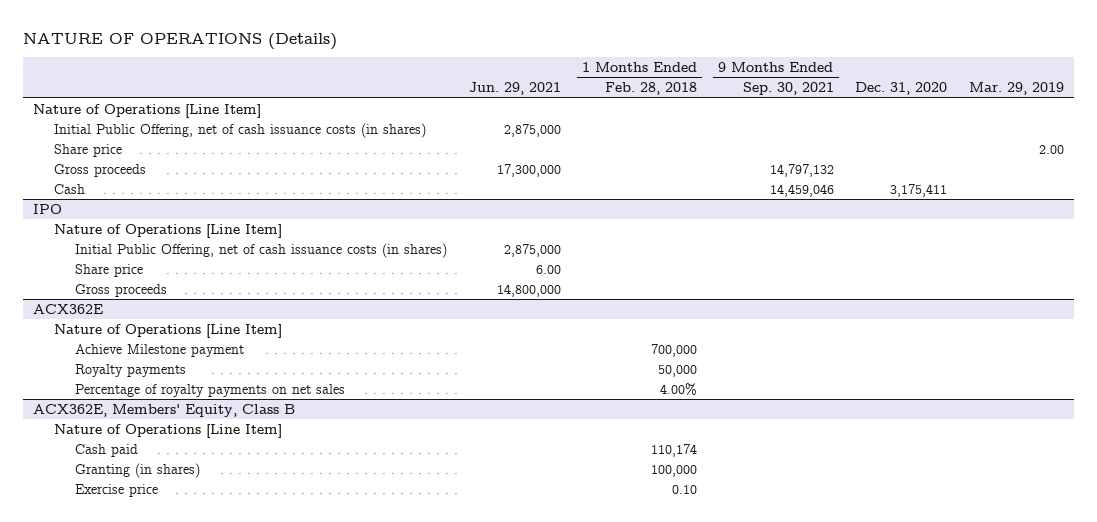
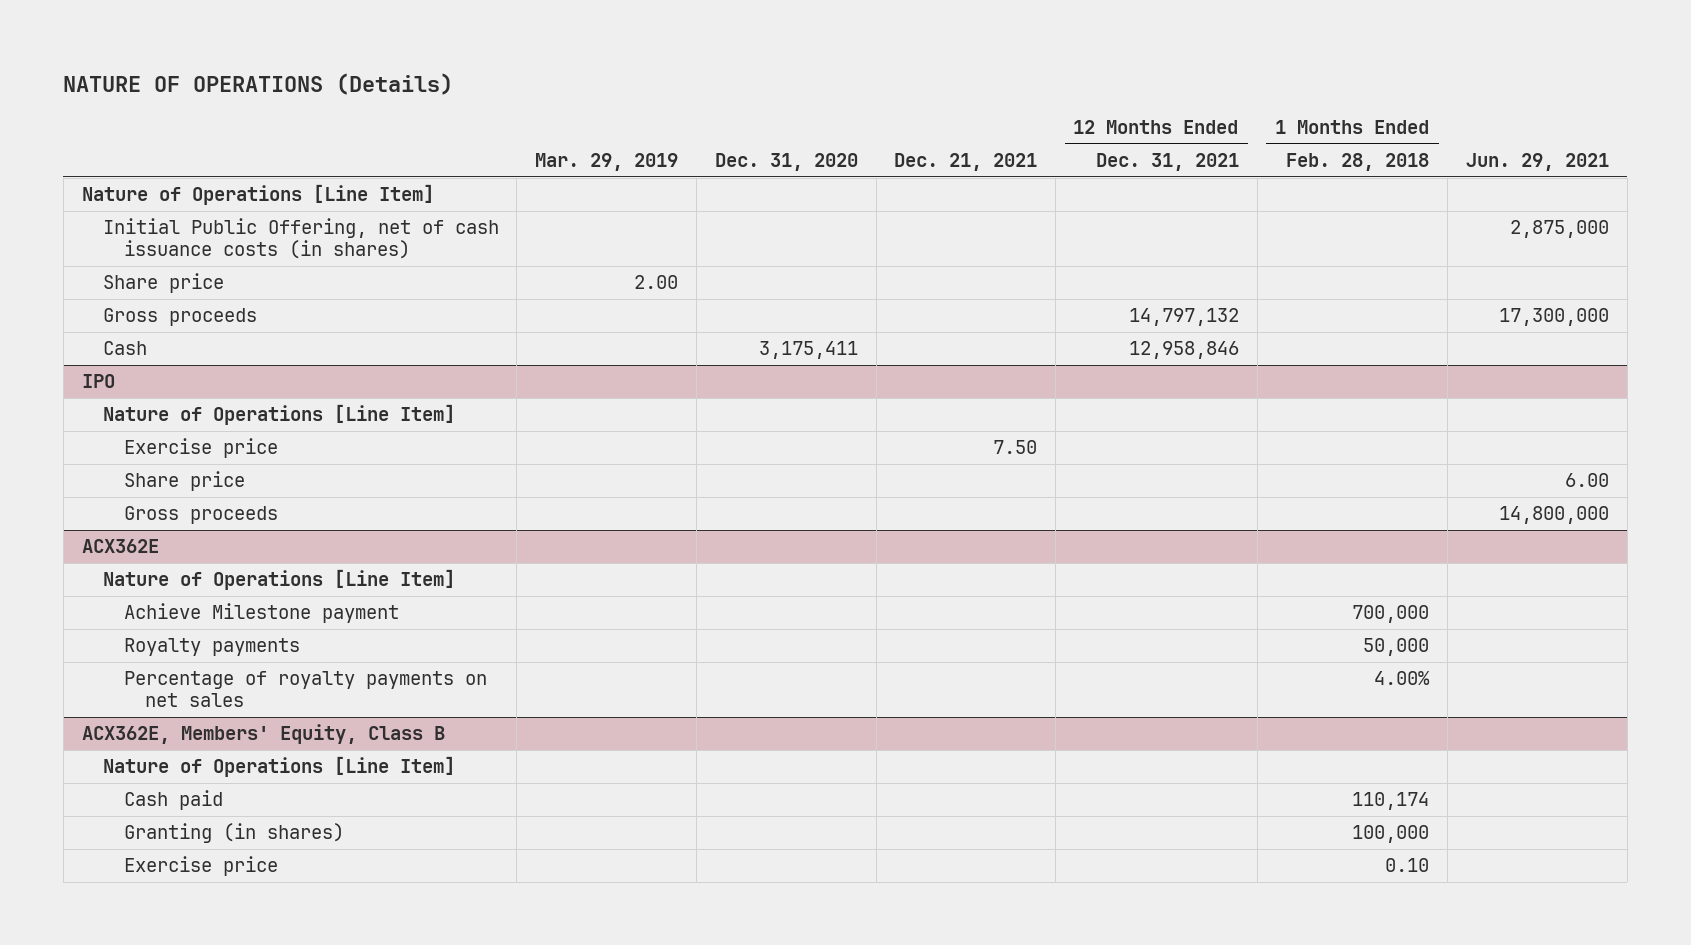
- | Jun. 29, 2021 | 1 Months Ended Feb. 28, 2018 | 9 Months Ended Sep. 30, 2021 | Dec. 31, 2020 | Mar. 29, 2019
+ | Mar. 29, 2019 | Dec. 31, 2020 | Dec. 21, 2021 | 12 Months Ended Dec. 31, 2021 | 1 Months Ended Feb. 28, 2018 | Jun. 29, 2021
@ IPO
- Initial Public Offering, net of cash issuance costs (in shares) | 2,875,000 | | | |
+ Exercise price | | | 7.50 | | |

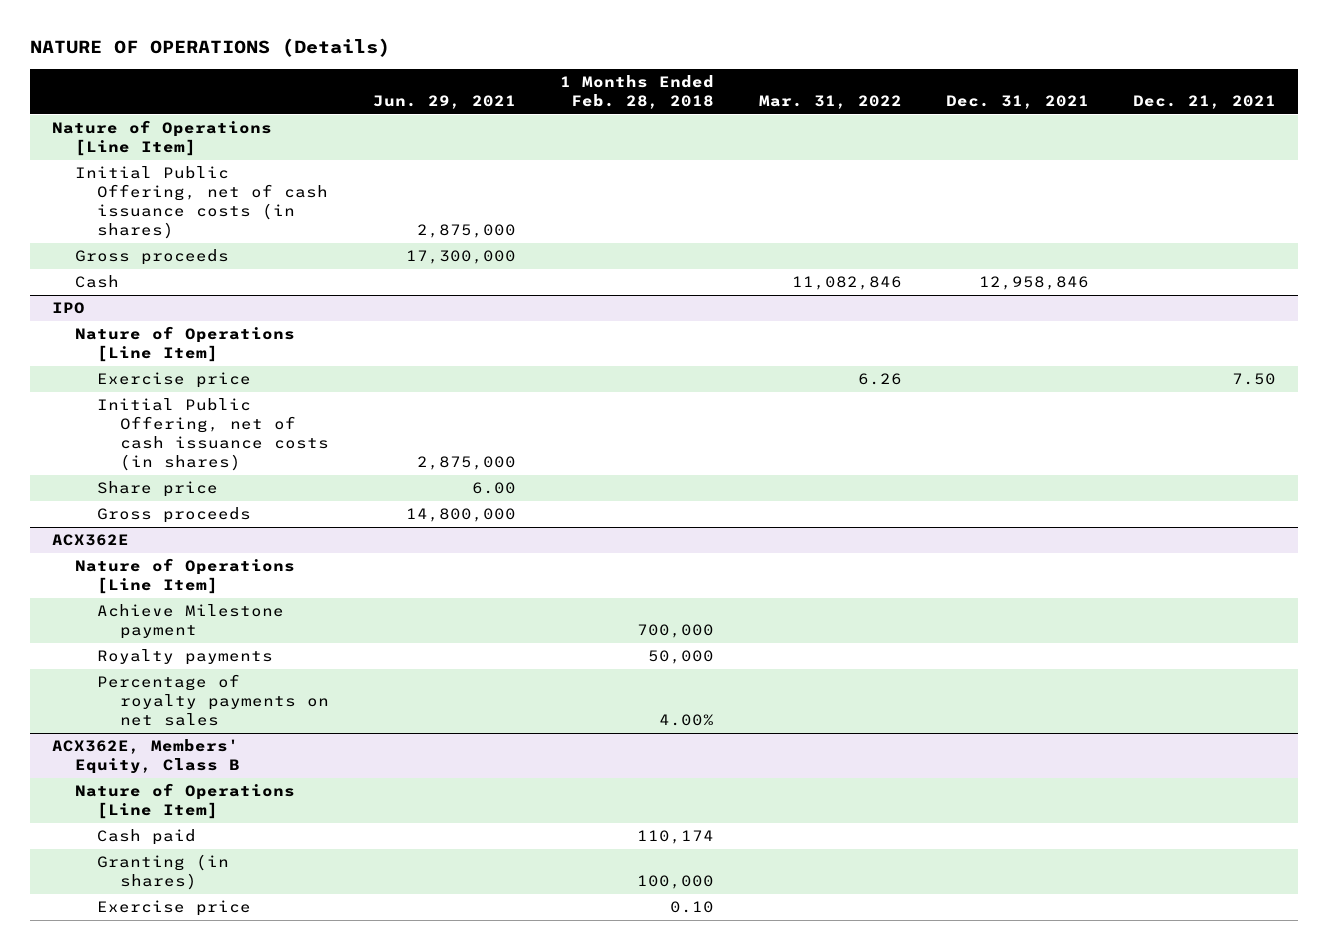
- | Mar. 29, 2019 | Dec. 31, 2020 | Dec. 21, 2021 | 12 Months Ended Dec. 31, 2021 | 1 Months Ended Feb. 28, 2018 | Jun. 29, 2021
+ | Jun. 29, 2021 | 1 Months Ended Feb. 28, 2018 | Mar. 31, 2022 | Dec. 31, 2021 | Dec. 21, 2021
- Share price | 2.00 | | | | |
@ IPO
+ Initial Public Offering, net of cash issuance costs (in shares) | 2,875,000 | | | |

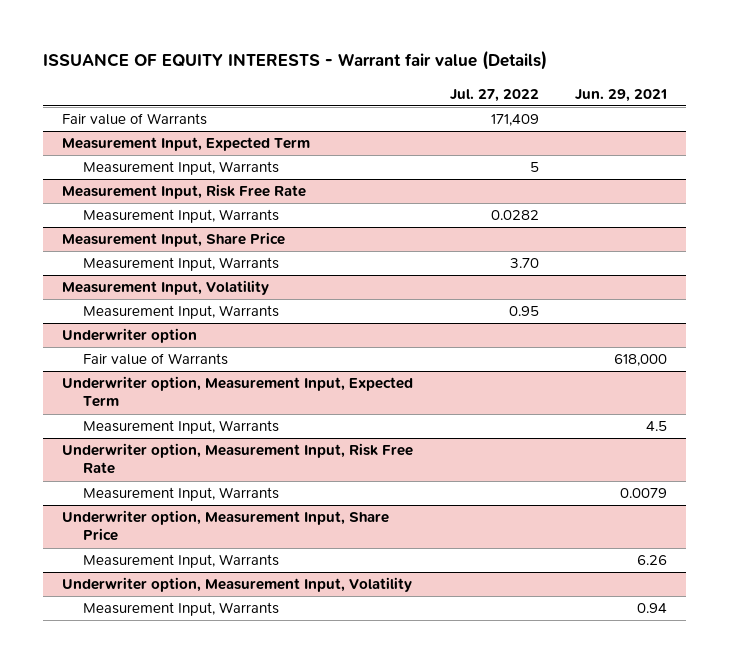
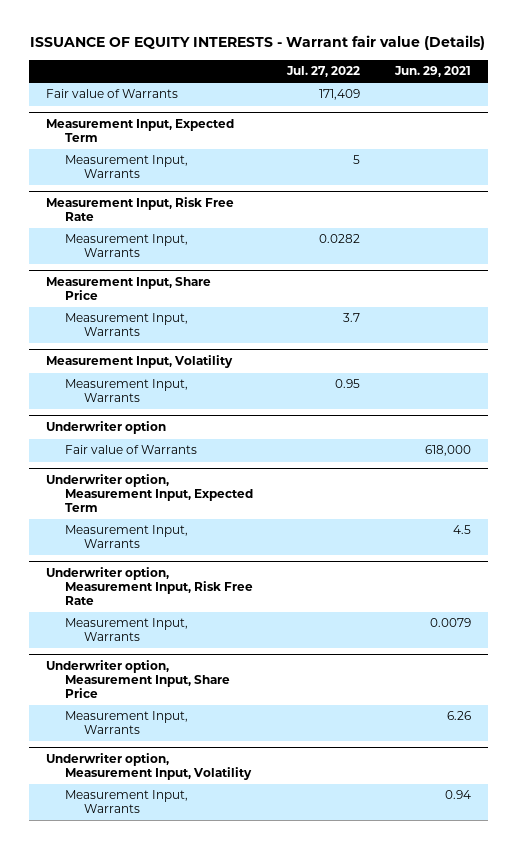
@ Measurement Input, Share Price
- Measurement Input, Warrants | 3.70 |
+ Measurement Input, Warrants | 3.7 |

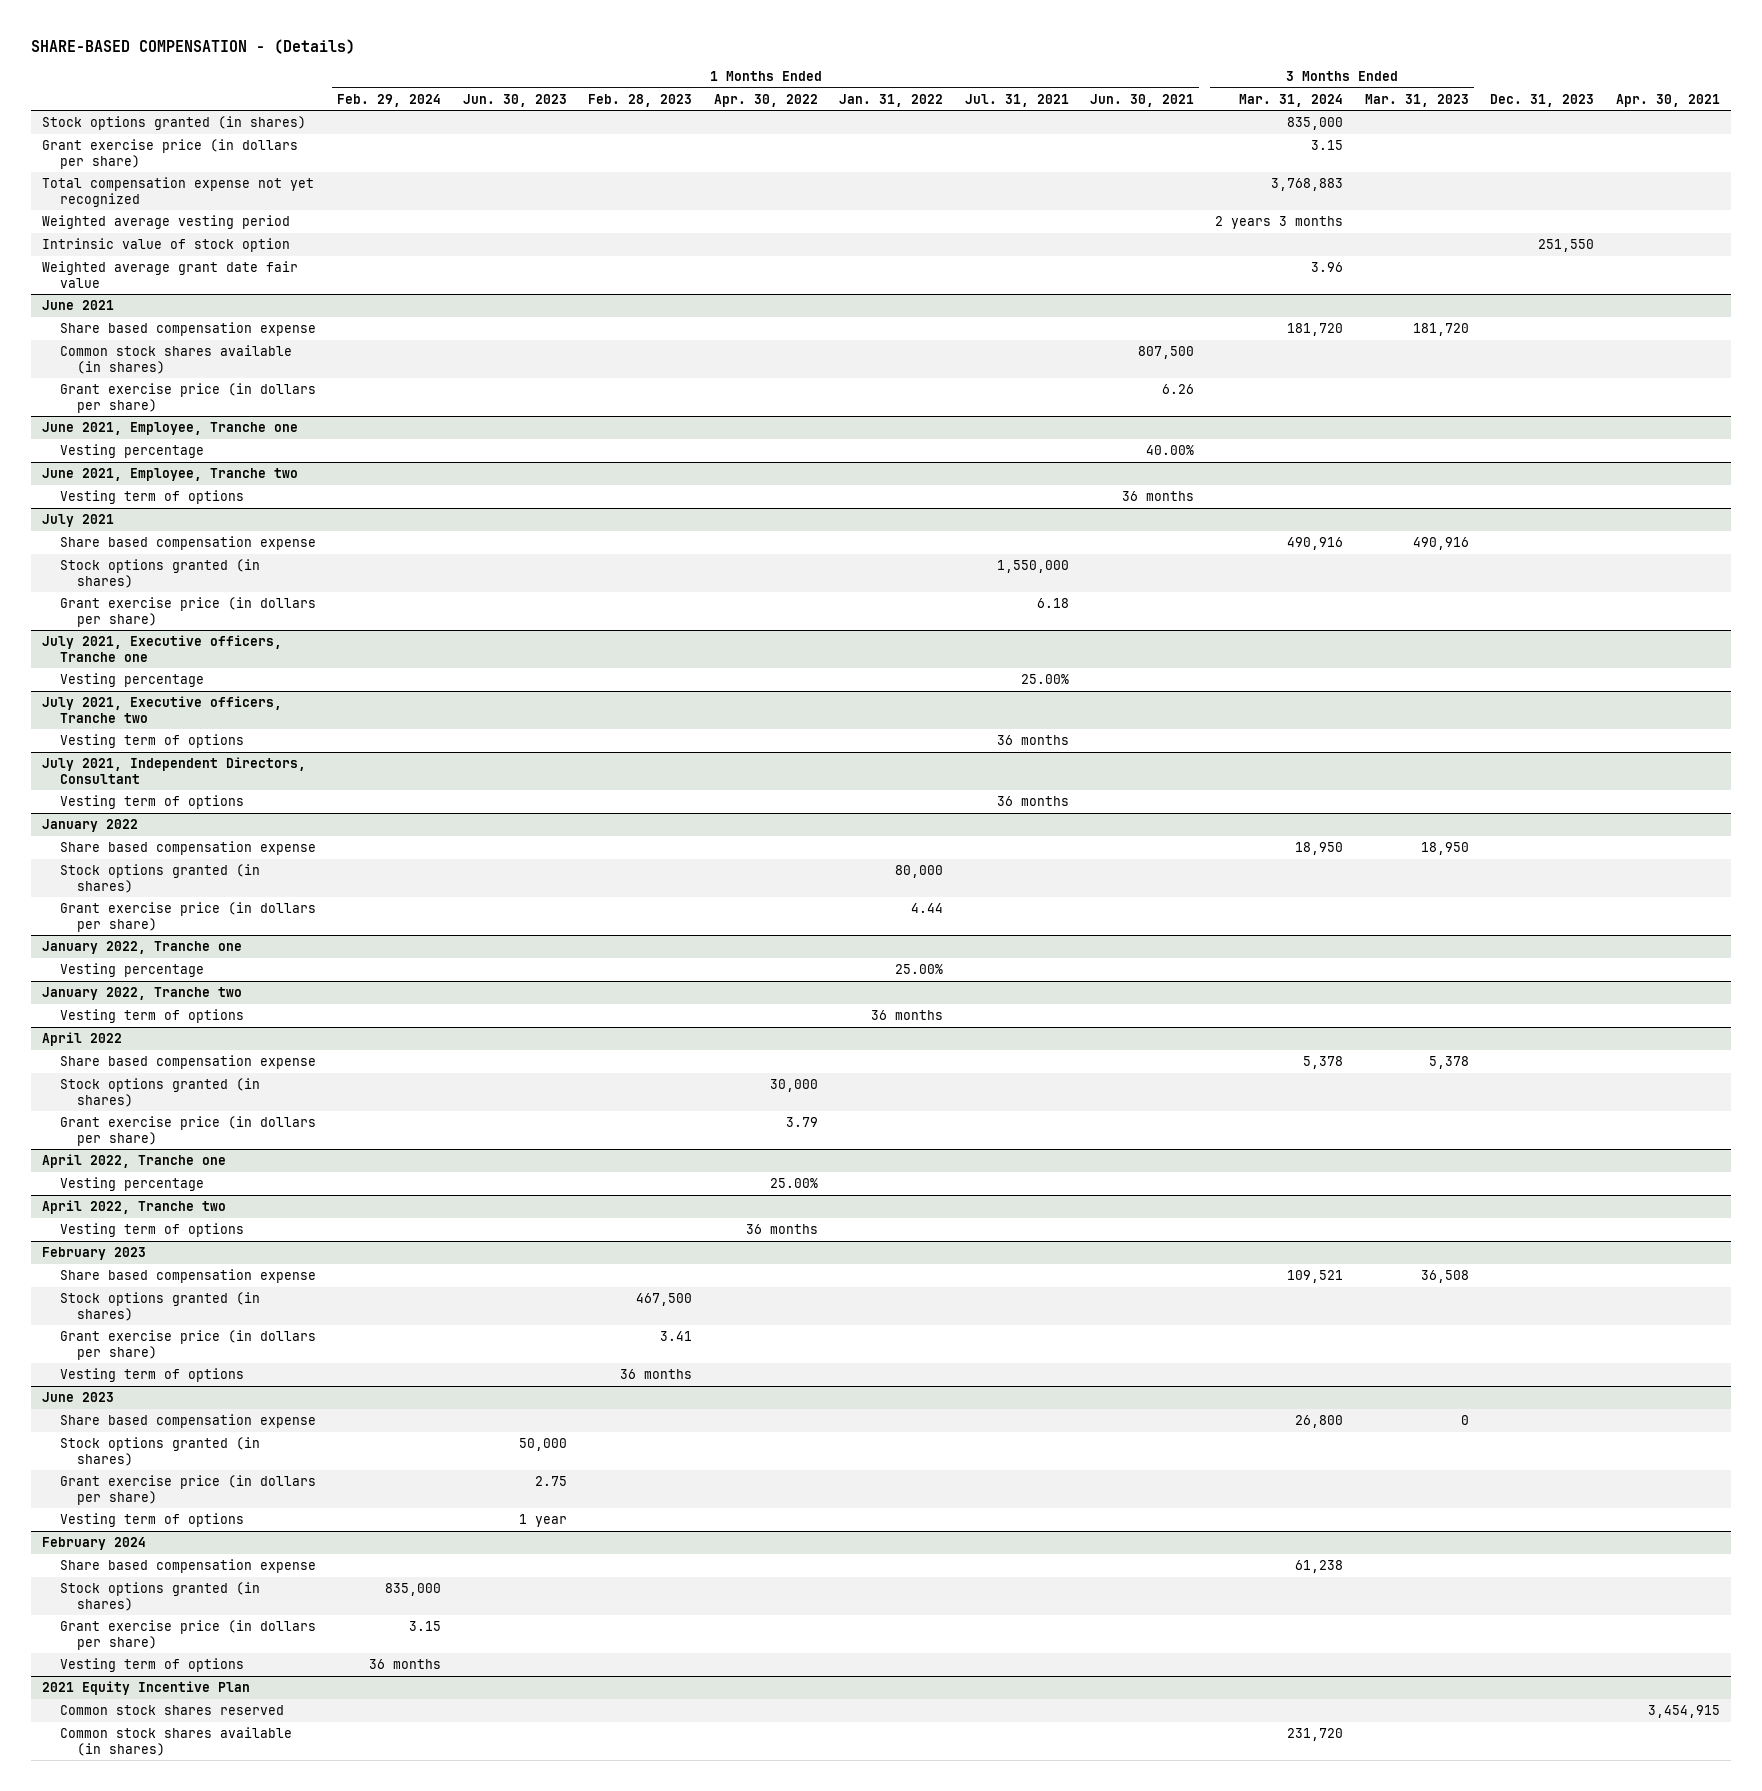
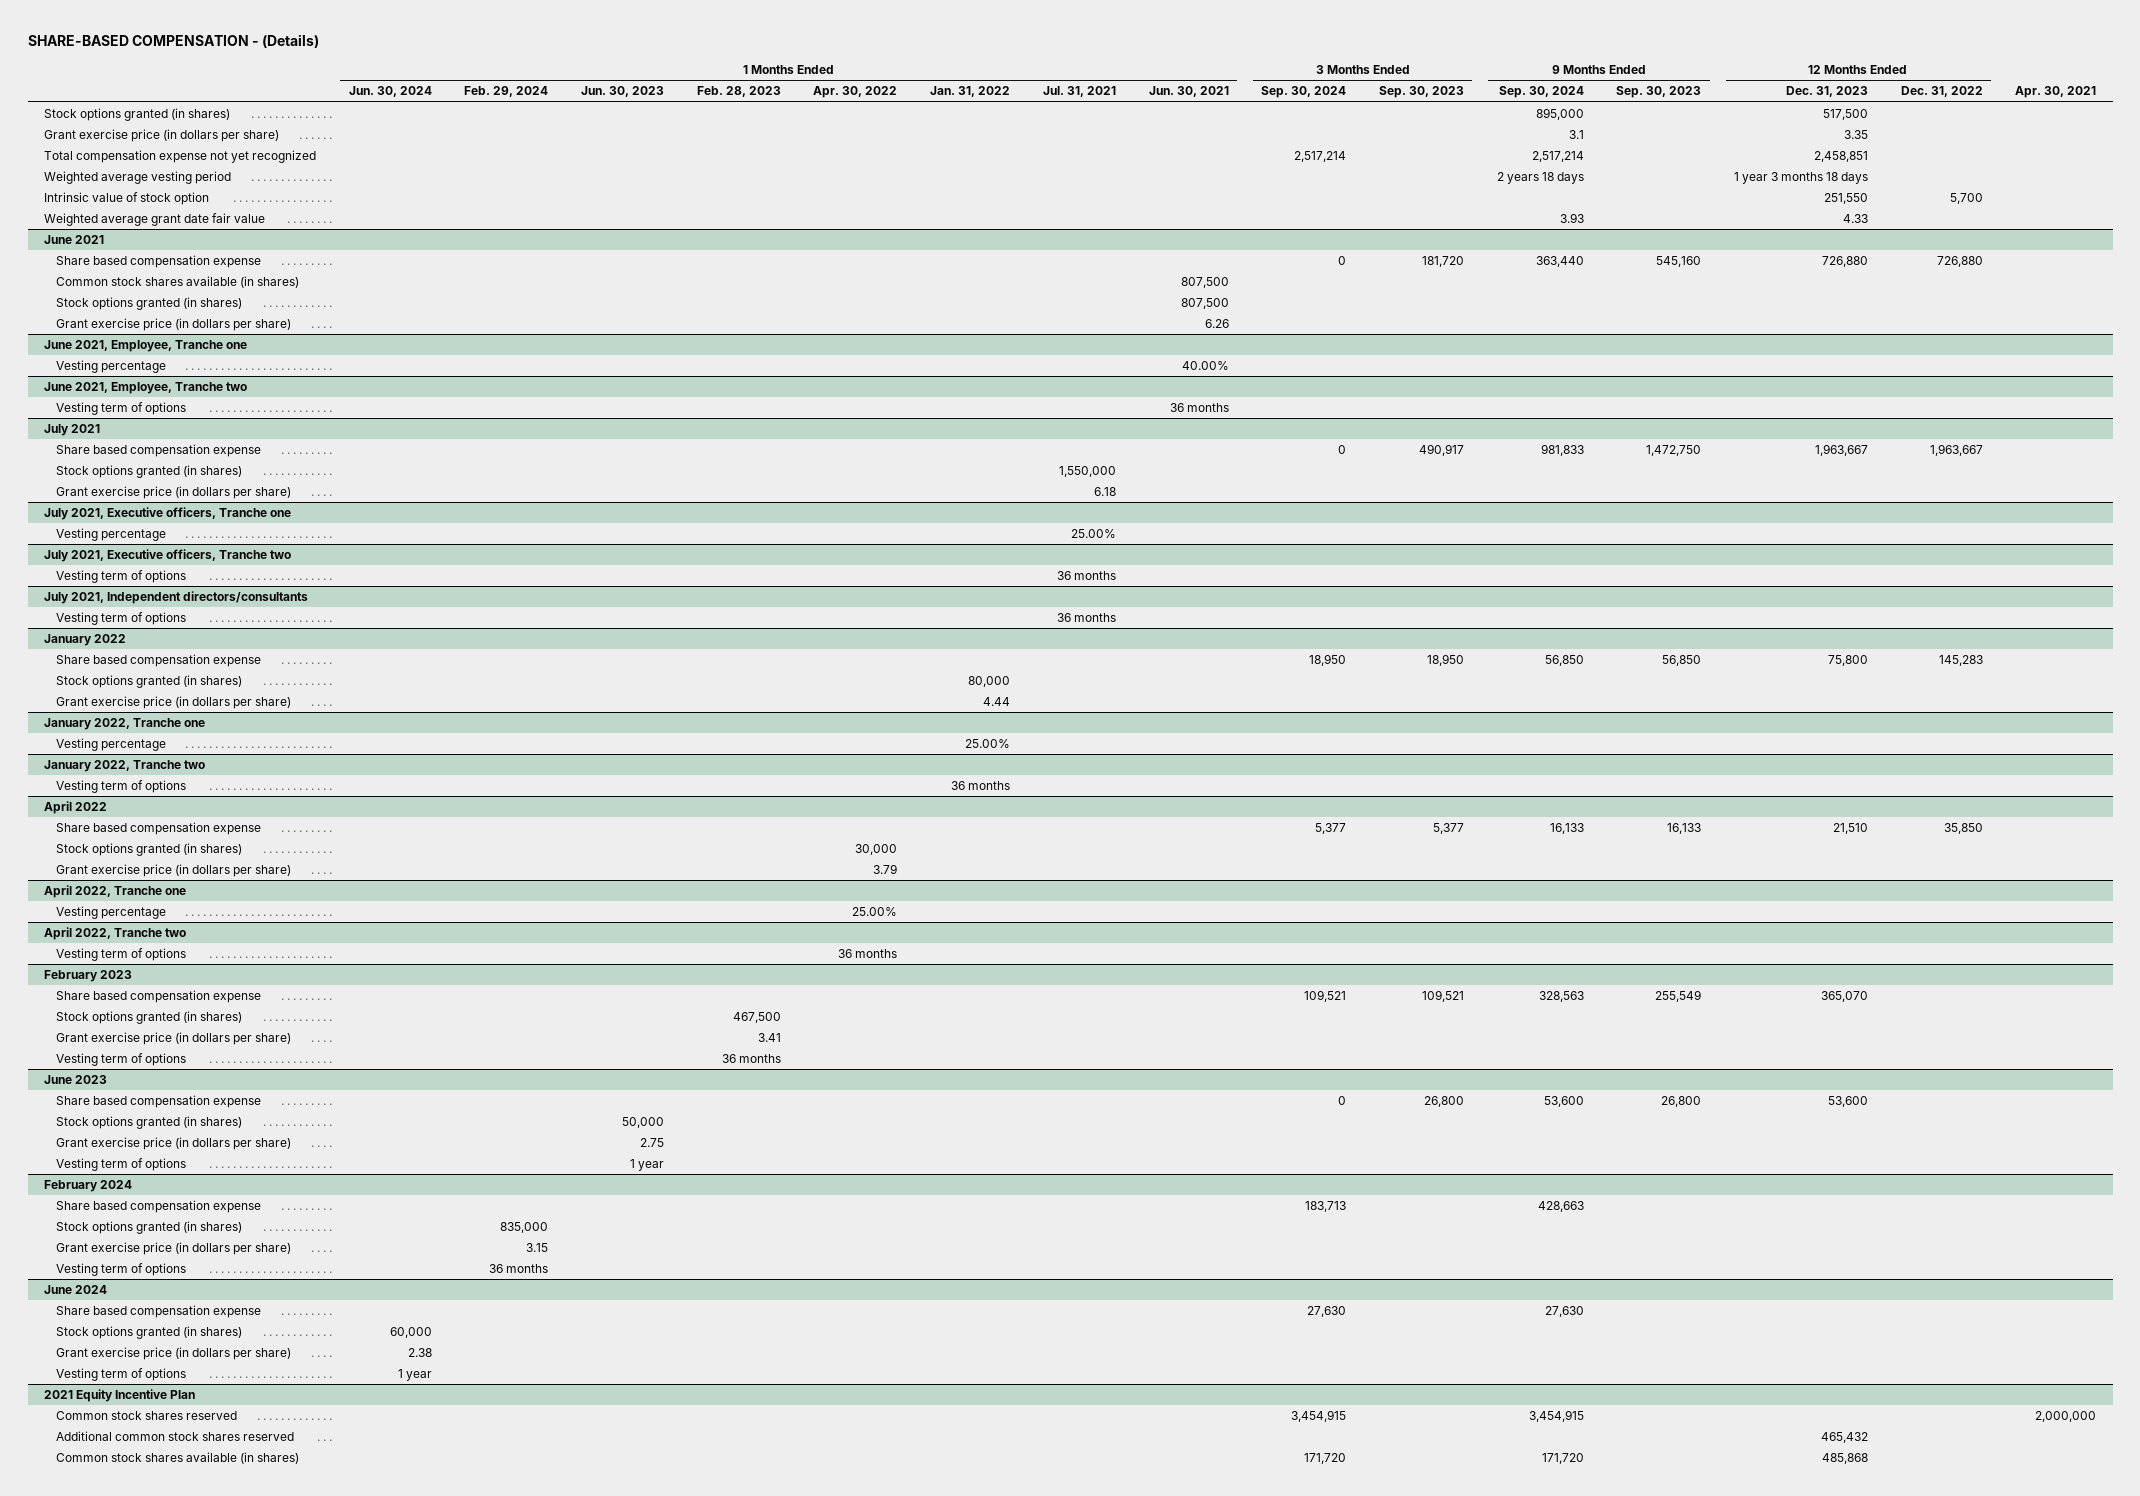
- | 1 Months Ended Feb. 29, 2024 | 1 Months Ended Jun. 30, 2023 | 1 Months Ended Feb. 28, 2023 | 1 Months Ended Apr. 30, 2022 | 1 Months Ended Jan. 31, 2022 | 1 Months Ended Jul. 31, 2021 | 1 Months Ended Jun. 30, 2021 | 3 Months Ended Mar. 31, 2024 | 3 Months Ended Mar. 31, 2023 | Dec. 31, 2023 | Apr. 30, 2021
+ | 1 Months Ended Jun. 30, 2024 | 1 Months Ended Feb. 29, 2024 | 1 Months Ended Jun. 30, 2023 | 1 Months Ended Feb. 28, 2023 | 1 Months Ended Apr. 30, 2022 | 1 Months Ended Jan. 31, 2022 | 1 Months Ended Jul. 31, 2021 | 1 Months Ended Jun. 30, 2021 | 3 Months Ended Sep. 30, 2024 | 3 Months Ended Sep. 30, 2023 | 9 Months Ended Sep. 30, 2024 | 9 Months Ended Sep. 30, 2023 | 12 Months Ended Dec. 31, 2023 | 12 Months Ended Dec. 31, 2022 | Apr. 30, 2021
@ June 2021
+ Stock options granted (in shares) | | | | | | | | 807,500 | | | | | | |
- July 2021, Independent Directors, Consultant
+ July 2021, Independent directors/consultants
+ June 2024
+ Share based compensation expense | | | | | | | | | 27,630 | | 27,630 | | | |
+ Stock options granted (in shares) | 60,000 | | | | | | | | | | | | | |
+ Grant exercise price (in dollars per share) | 2.38 | | | | | | | | | | | | | |
+ Vesting term of options | 1 year | | | | | | | | | | | | | |
@ 2021 Equity Incentive Plan
- Common stock shares reserved | | | | | | | | | | | 3,454,915
+ Common stock shares reserved | | | | | | | | | 3,454,915 | | 3,454,915 | | | | 2,000,000
+ Additional common stock shares reserved | | | | | | | | | | | | | 465,432 | |

